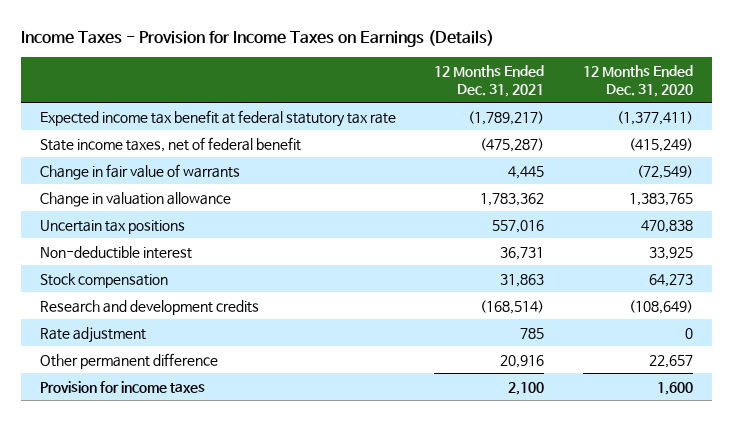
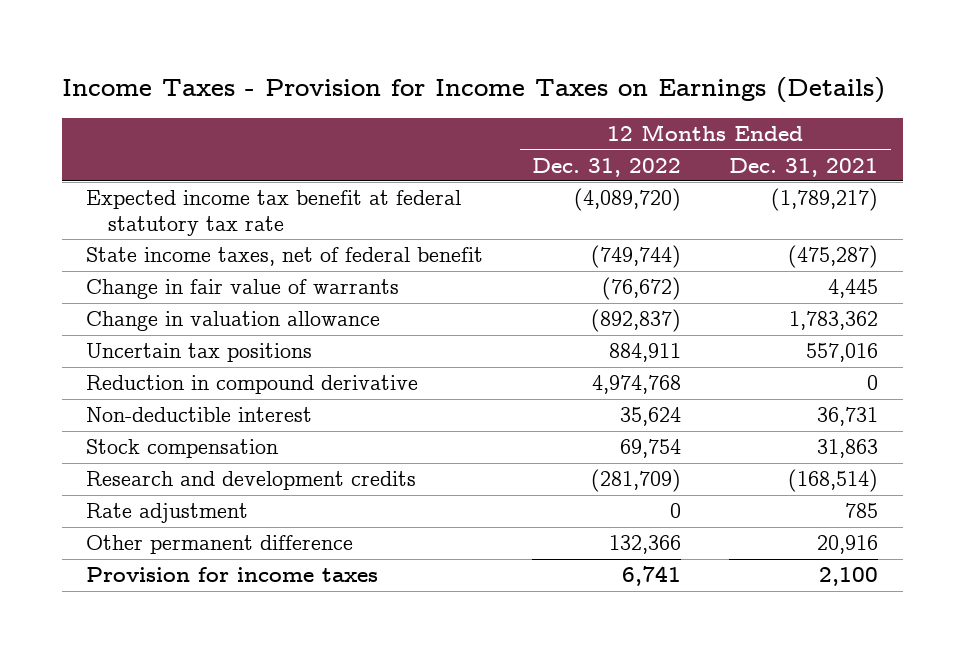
- | 12 Months Ended Dec. 31, 2021 | 12 Months Ended Dec. 31, 2020
+ | 12 Months Ended Dec. 31, 2022 | 12 Months Ended Dec. 31, 2021
+ Reduction in compound derivative | 4,974,768 | 0

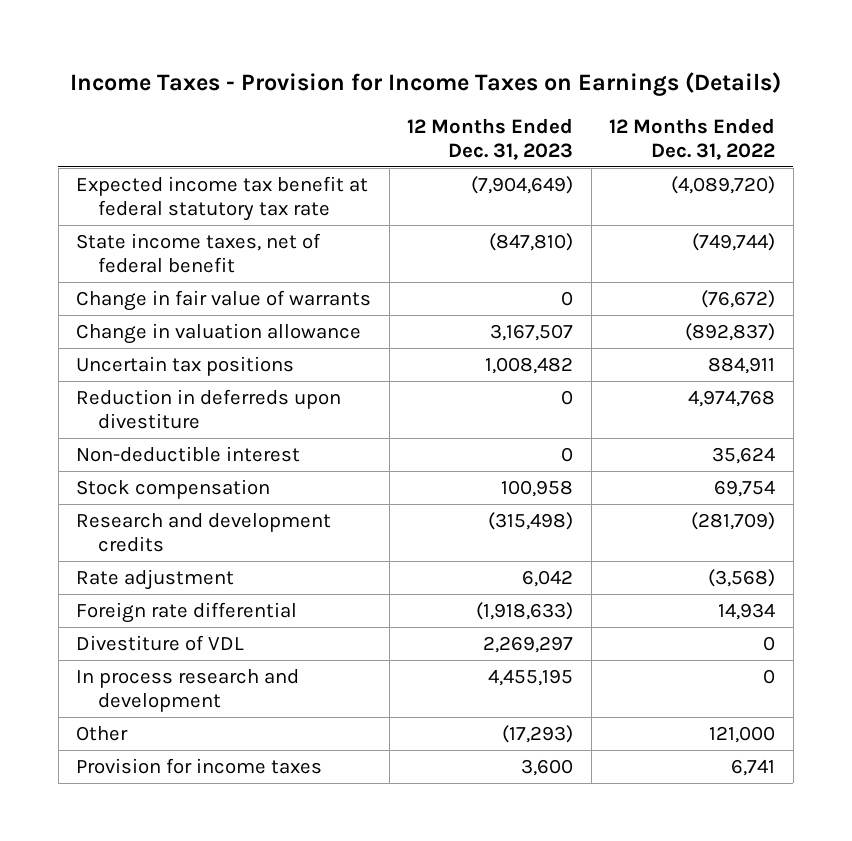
- | 12 Months Ended Dec. 31, 2022 | 12 Months Ended Dec. 31, 2021
+ | 12 Months Ended Dec. 31, 2023 | 12 Months Ended Dec. 31, 2022
- Reduction in compound derivative | 4,974,768 | 0
+ Reduction in deferreds upon divestiture | 0 | 4,974,768
- Rate adjustment | 0 | 785
- Other permanent difference | 132,366 | 20,916
+ Rate adjustment | 6,042 | (3,568)
+ Foreign rate differential | (1,918,633) | 14,934
+ Divestiture of VDL | 2,269,297 | 0
+ In process research and development | 4,455,195 | 0
+ Other | (17,293) | 121,000

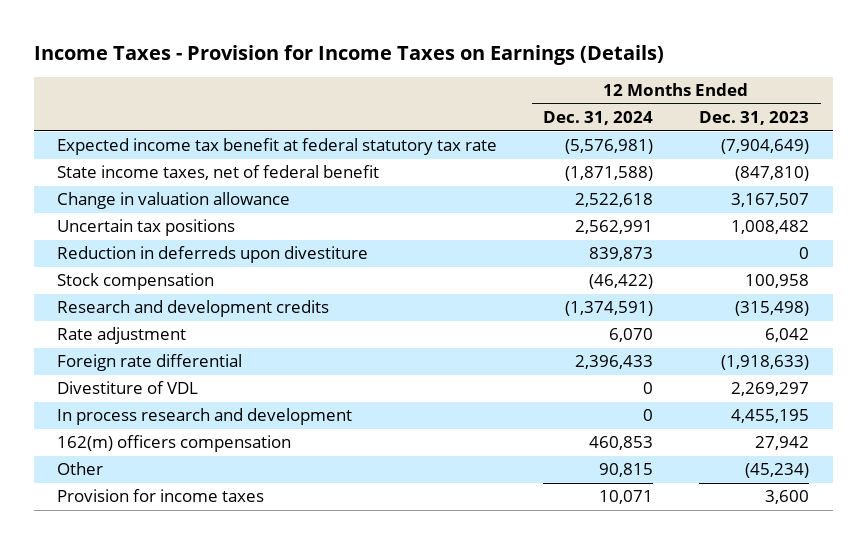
- | 12 Months Ended Dec. 31, 2023 | 12 Months Ended Dec. 31, 2022
+ | 12 Months Ended Dec. 31, 2024 | 12 Months Ended Dec. 31, 2023
- Change in fair value of warrants | 0 | (76,672)
- Non-deductible interest | 0 | 35,624
- Other | (17,293) | 121,000
+ 162(m) officers compensation | 460,853 | 27,942
+ Other | 90,815 | (45,234)

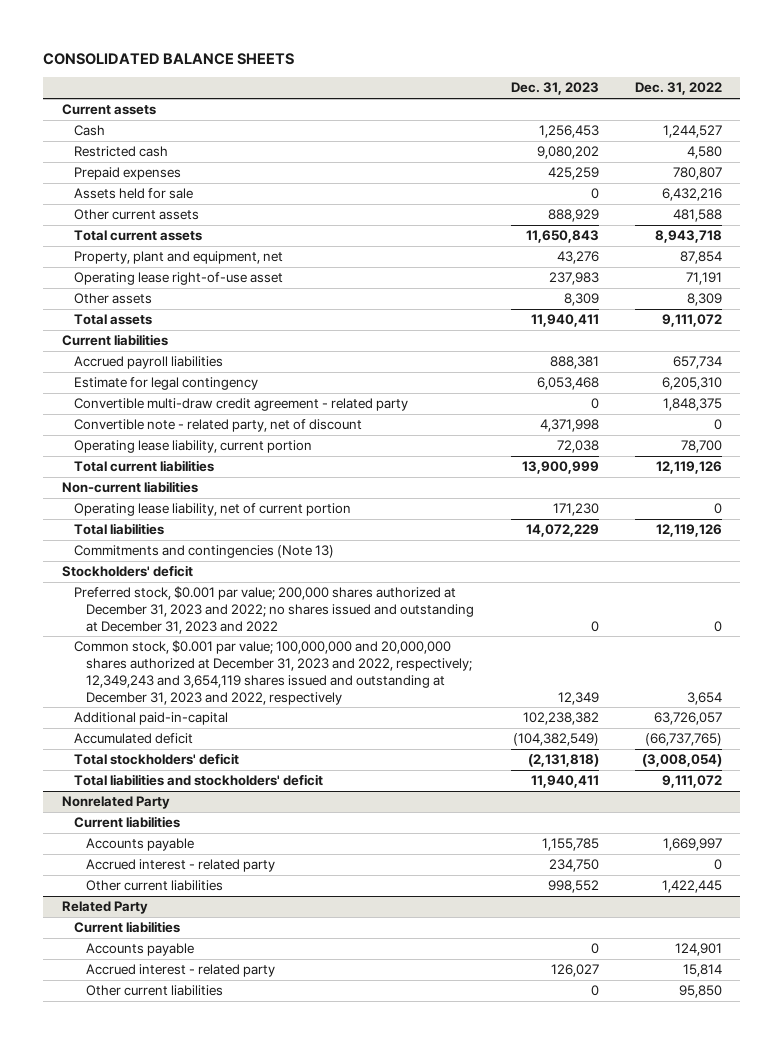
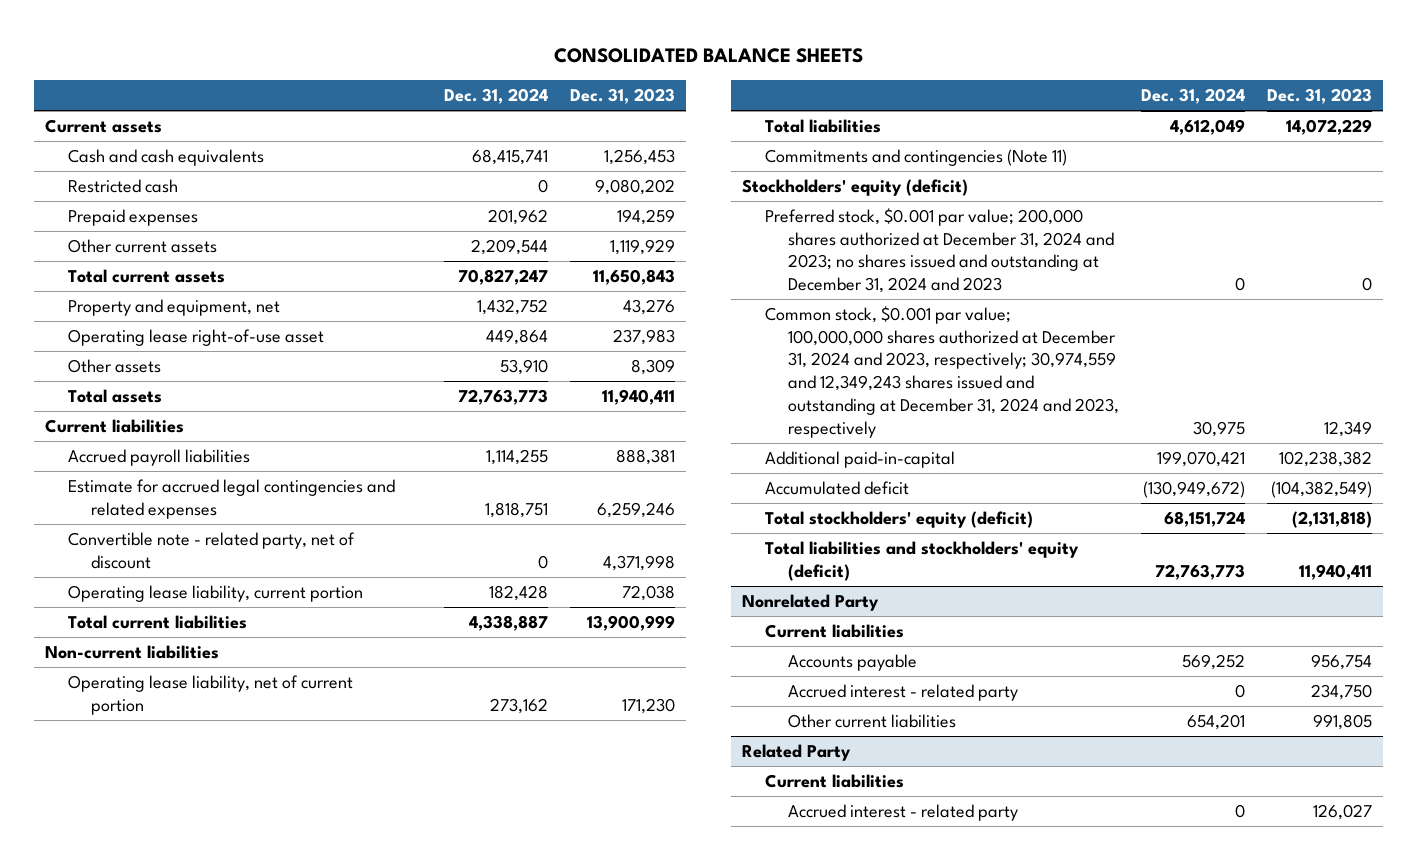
- | Dec. 31, 2023 | Dec. 31, 2022
+ | Dec. 31, 2024 | Dec. 31, 2023
- Cash | 1,256,453 | 1,244,527
+ Cash and cash equivalents | 68,415,741 | 1,256,453
- Prepaid expenses | 425,259 | 780,807
- Assets held for sale | 0 | 6,432,216
- Other current assets | 888,929 | 481,588
+ Prepaid expenses | 201,962 | 194,259
+ Other current assets | 2,209,544 | 1,119,929
- Property, plant and equipment, net | 43,276 | 87,854
+ Property and equipment, net | 1,432,752 | 43,276
- Estimate for legal contingency | 6,053,468 | 6,205,310
- Convertible multi-draw credit agreement - related party | 0 | 1,848,375
+ Estimate for accrued legal contingencies and related expenses | 1,818,751 | 6,259,246
- Commitments and contingencies (Note 13)
- Stockholders' deficit
- Preferred stock, $0.001 par value; 200,000 shares authorized at December 31, 2023 and 2022; no shares issued and outstanding at December 31, 2023 and 2022 | 0 | 0
- Common stock, $0.001 par value; 100,000,000 and 20,000,000 shares authorized at December 31, 2023 and 2022, respectively; 12,349,243 and 3,654,119 shares issued and outstanding at December 31, 2023 and 2022, respectively | 12,349 | 3,654
+ Commitments and contingencies (Note 11)
+ Stockholders' equity (deficit)
+ Preferred stock, $0.001 par value; 200,000 shares authorized at December 31, 2024 and 2023; no shares issued and outstanding at December 31, 2024 and 2023 | 0 | 0
+ Common stock, $0.001 par value; 100,000,000 shares authorized at December 31, 2024 and 2023, respectively; 30,974,559 and 12,349,243 shares issued and outstanding at December 31, 2024 and 2023, respectively | 30,975 | 12,349
- Total stockholders' deficit | (2,131,818) | (3,008,054)
- Total liabilities and stockholders' deficit | 11,940,411 | 9,111,072
+ Total stockholders' equity (deficit) | 68,151,724 | (2,131,818)
+ Total liabilities and stockholders' equity (deficit) | 72,763,773 | 11,940,411
@ Nonrelated Party
- Accounts payable | 1,155,785 | 1,669,997
+ Accounts payable | 569,252 | 956,754
- Other current liabilities | 998,552 | 1,422,445
+ Other current liabilities | 654,201 | 991,805
@ Related Party
- Accounts payable | 0 | 124,901
- Other current liabilities | 0 | 95,850

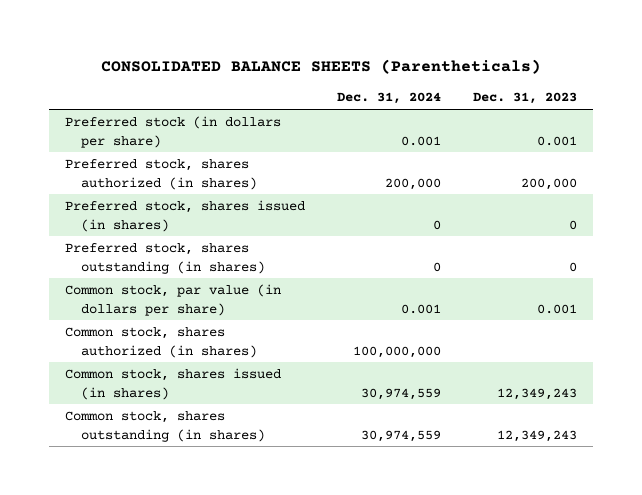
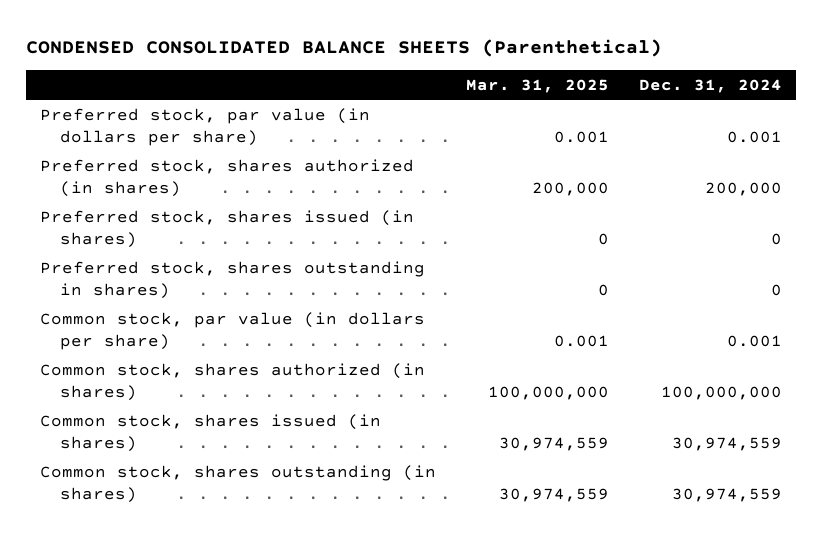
- CONSOLIDATED BALANCE SHEETS (Parentheticals)
+ CONDENSED CONSOLIDATED BALANCE SHEETS (Parenthetical)
- | Dec. 31, 2024 | Dec. 31, 2023
+ | Mar. 31, 2025 | Dec. 31, 2024
- Preferred stock (in dollars per share) | 0.001 | 0.001
+ Preferred stock, par value (in dollars per share) | 0.001 | 0.001
- Preferred stock, shares outstanding (in shares) | 0 | 0
+ Preferred stock, shares outstanding in shares) | 0 | 0

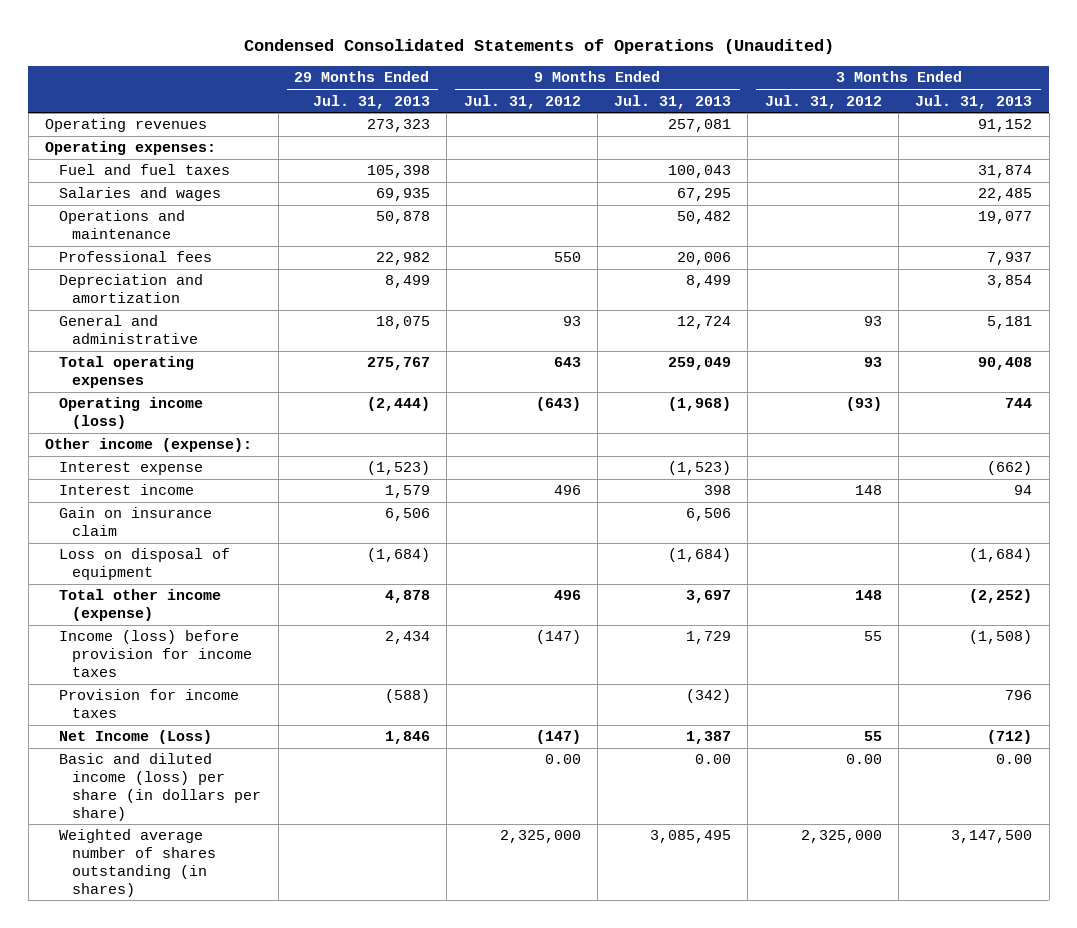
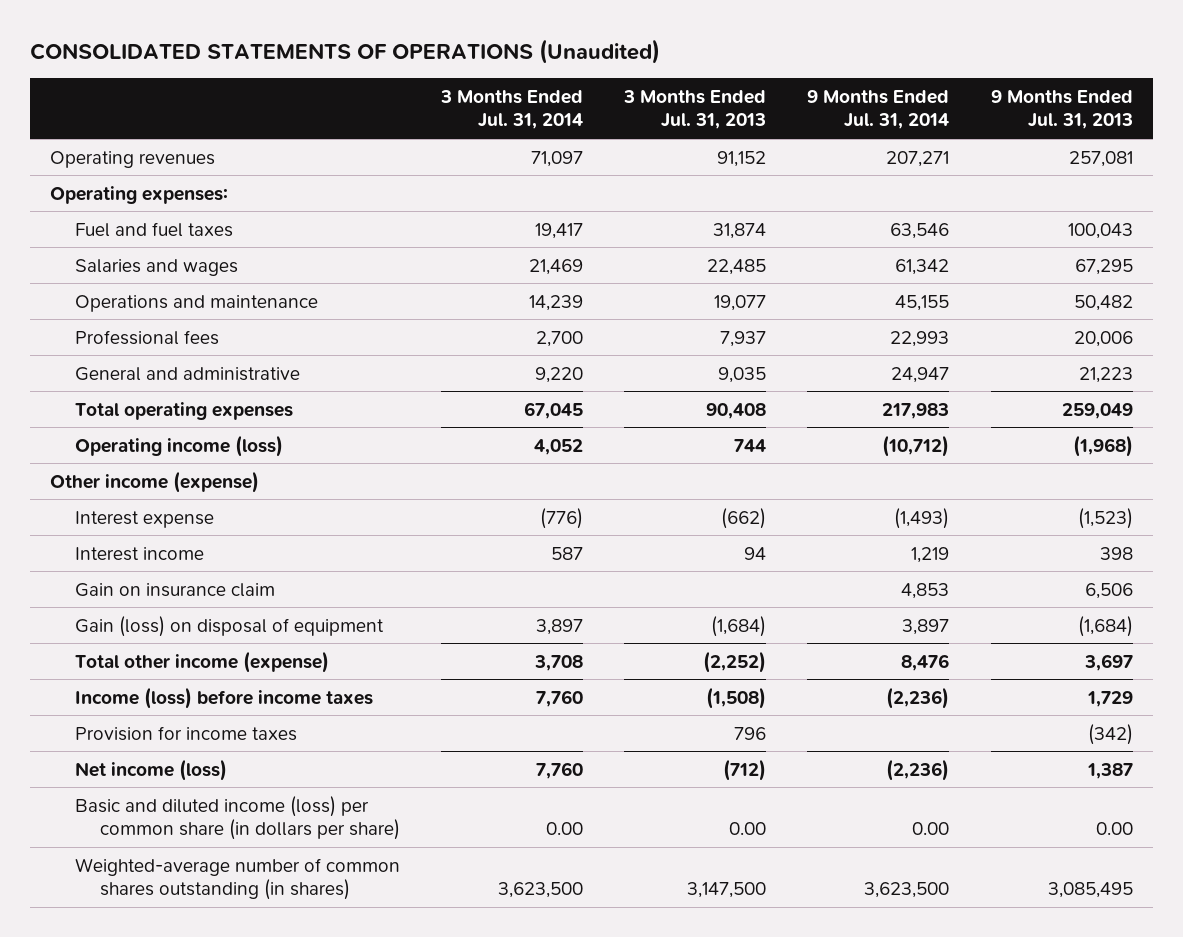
- Condensed Consolidated Statements of Operations (Unaudited)
+ CONSOLIDATED STATEMENTS OF OPERATIONS (Unaudited)
- | 29 Months Ended Jul. 31, 2013 | 9 Months Ended Jul. 31, 2012 | 9 Months Ended Jul. 31, 2013 | 3 Months Ended Jul. 31, 2012 | 3 Months Ended Jul. 31, 2013
+ | 3 Months Ended Jul. 31, 2014 | 3 Months Ended Jul. 31, 2013 | 9 Months Ended Jul. 31, 2014 | 9 Months Ended Jul. 31, 2013
- Depreciation and amortization | 8,499 | | 8,499 | | 3,854
- General and administrative | 18,075 | 93 | 12,724 | 93 | 5,181
+ General and administrative | 9,220 | 9,035 | 24,947 | 21,223
- Other income (expense):
+ Other income (expense)
- Loss on disposal of equipment | (1,684) | | (1,684) | | (1,684)
+ Gain (loss) on disposal of equipment | 3,897 | (1,684) | 3,897 | (1,684)
- Income (loss) before provision for income taxes | 2,434 | (147) | 1,729 | 55 | (1,508)
+ Income (loss) before income taxes | 7,760 | (1,508) | (2,236) | 1,729
- Net Income (Loss) | 1,846 | (147) | 1,387 | 55 | (712)
- Basic and diluted income (loss) per share (in dollars per share) | | 0.00 | 0.00 | 0.00 | 0.00
- Weighted average number of shares outstanding (in shares) | | 2,325,000 | 3,085,495 | 2,325,000 | 3,147,500
+ Net income (loss) | 7,760 | (712) | (2,236) | 1,387
+ Basic and diluted income (loss) per common share (in dollars per share) | 0.00 | 0.00 | 0.00 | 0.00
+ Weighted-average number of common shares outstanding (in shares) | 3,623,500 | 3,147,500 | 3,623,500 | 3,085,495

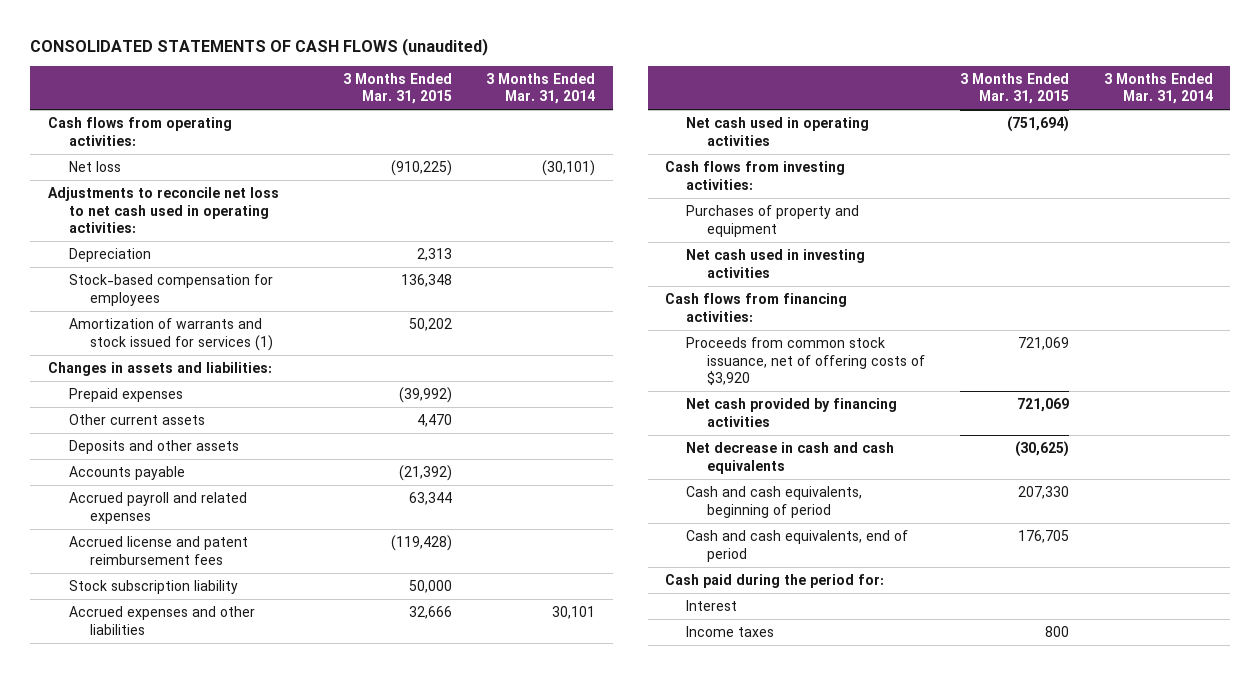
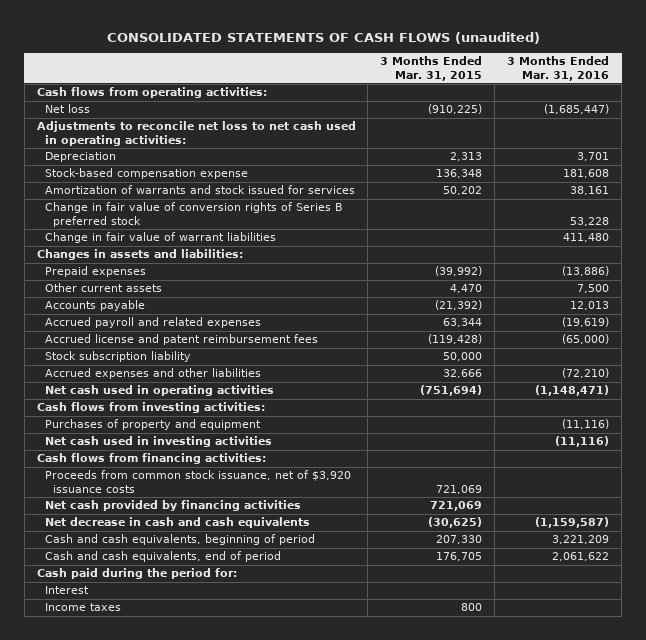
- | 3 Months Ended Mar. 31, 2015 | 3 Months Ended Mar. 31, 2014
+ | 3 Months Ended Mar. 31, 2015 | 3 Months Ended Mar. 31, 2016
- Stock-based compensation for employees | 136,348 |
- Amortization of warrants and stock issued for services (1) | 50,202 |
+ Stock-based compensation expense | 136,348 | 181,608
+ Amortization of warrants and stock issued for services | 50,202 | 38,161
+ Change in fair value of conversion rights of Series B preferred stock | | 53,228
+ Change in fair value of warrant liabilities | | 411,480
- Deposits and other assets
- Proceeds from common stock issuance, net of offering costs of $3,920 | 721,069 |
+ Proceeds from common stock issuance, net of $3,920 issuance costs | 721,069 |

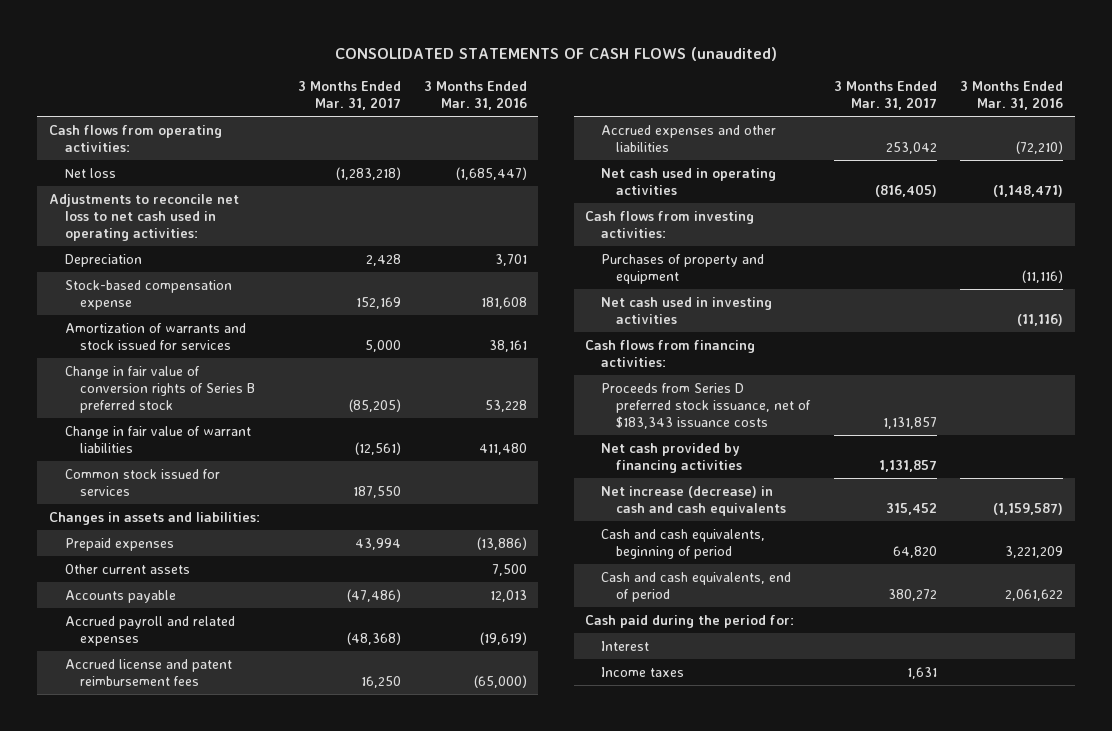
- | 3 Months Ended Mar. 31, 2015 | 3 Months Ended Mar. 31, 2016
+ | 3 Months Ended Mar. 31, 2017 | 3 Months Ended Mar. 31, 2016
+ Common stock issued for services | 187,550 |
- Stock subscription liability | 50,000 |
- Proceeds from common stock issuance, net of $3,920 issuance costs | 721,069 |
+ Proceeds from Series D preferred stock issuance, net of $183,343 issuance costs | 1,131,857 |
- Net decrease in cash and cash equivalents | (30,625) | (1,159,587)
+ Net increase (decrease) in cash and cash equivalents | 315,452 | (1,159,587)

